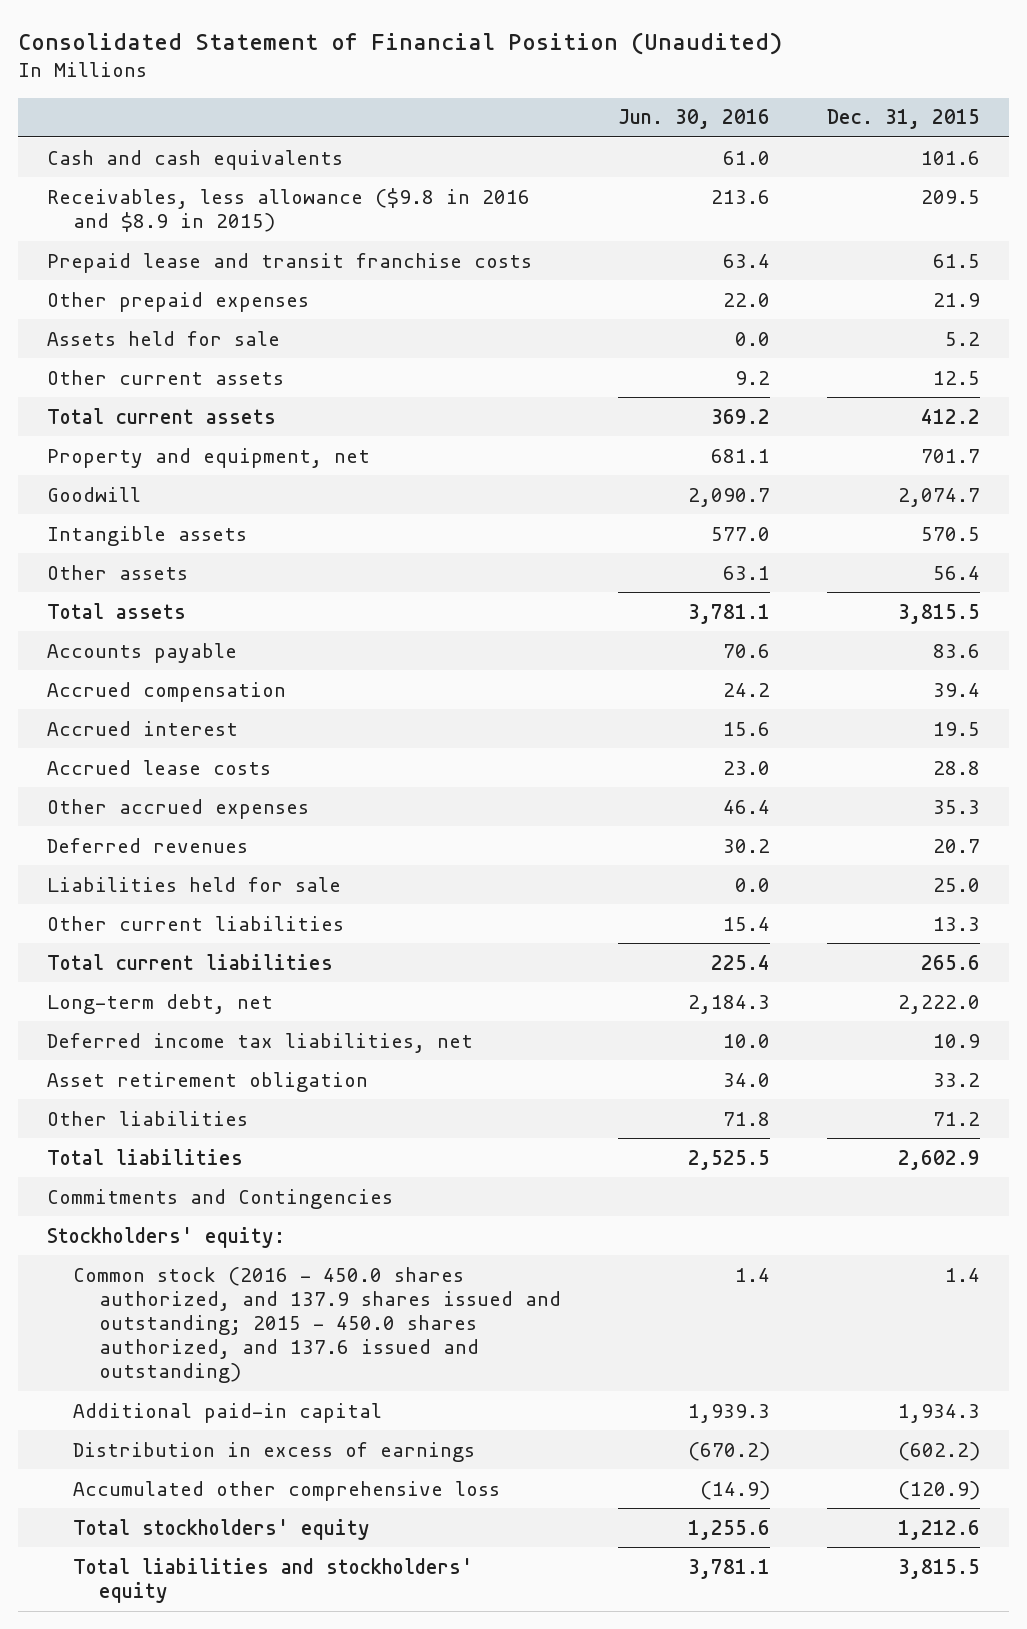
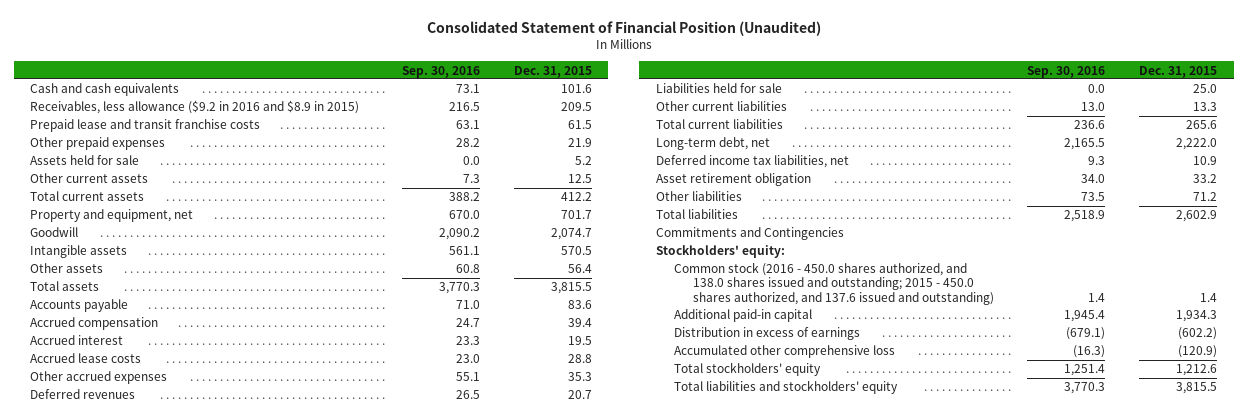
- | Jun. 30, 2016 | Dec. 31, 2015
+ | Sep. 30, 2016 | Dec. 31, 2015
- Receivables, less allowance ($9.8 in 2016 and $8.9 in 2015) | 213.6 | 209.5
+ Receivables, less allowance ($9.2 in 2016 and $8.9 in 2015) | 216.5 | 209.5
- Common stock (2016 - 450.0 shares authorized, and 137.9 shares issued and outstanding; 2015 - 450.0 shares authorized, and 137.6 issued and outstanding) | 1.4 | 1.4
+ Common stock (2016 - 450.0 shares authorized, and 138.0 shares issued and outstanding; 2015 - 450.0 shares authorized, and 137.6 issued and outstanding) | 1.4 | 1.4

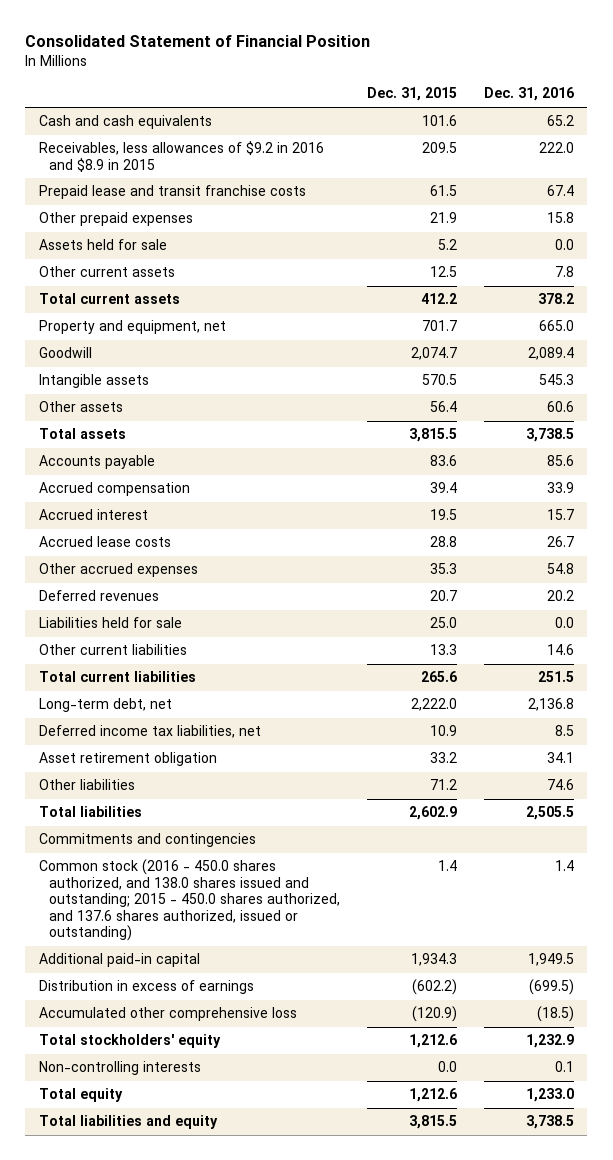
- Consolidated Statement of Financial Position (Unaudited)
+ Consolidated Statement of Financial Position
- | Sep. 30, 2016 | Dec. 31, 2015
+ | Dec. 31, 2015 | Dec. 31, 2016
- Receivables, less allowance ($9.2 in 2016 and $8.9 in 2015) | 216.5 | 209.5
+ Receivables, less allowances of $9.2 in 2016 and $8.9 in 2015 | 209.5 | 222.0
- Commitments and Contingencies
- Stockholders' equity:
- Common stock (2016 - 450.0 shares authorized, and 138.0 shares issued and outstanding; 2015 - 450.0 shares authorized, and 137.6 issued and outstanding) | 1.4 | 1.4
+ Commitments and contingencies
+ Common stock (2016 - 450.0 shares authorized, and 138.0 shares issued and outstanding; 2015 - 450.0 shares authorized, and 137.6 shares authorized, issued or outstanding) | 1.4 | 1.4
- Total liabilities and stockholders' equity | 3,770.3 | 3,815.5
+ Non-controlling interests | 0.0 | 0.1
+ Total equity | 1,212.6 | 1,233.0
+ Total liabilities and equity | 3,815.5 | 3,738.5

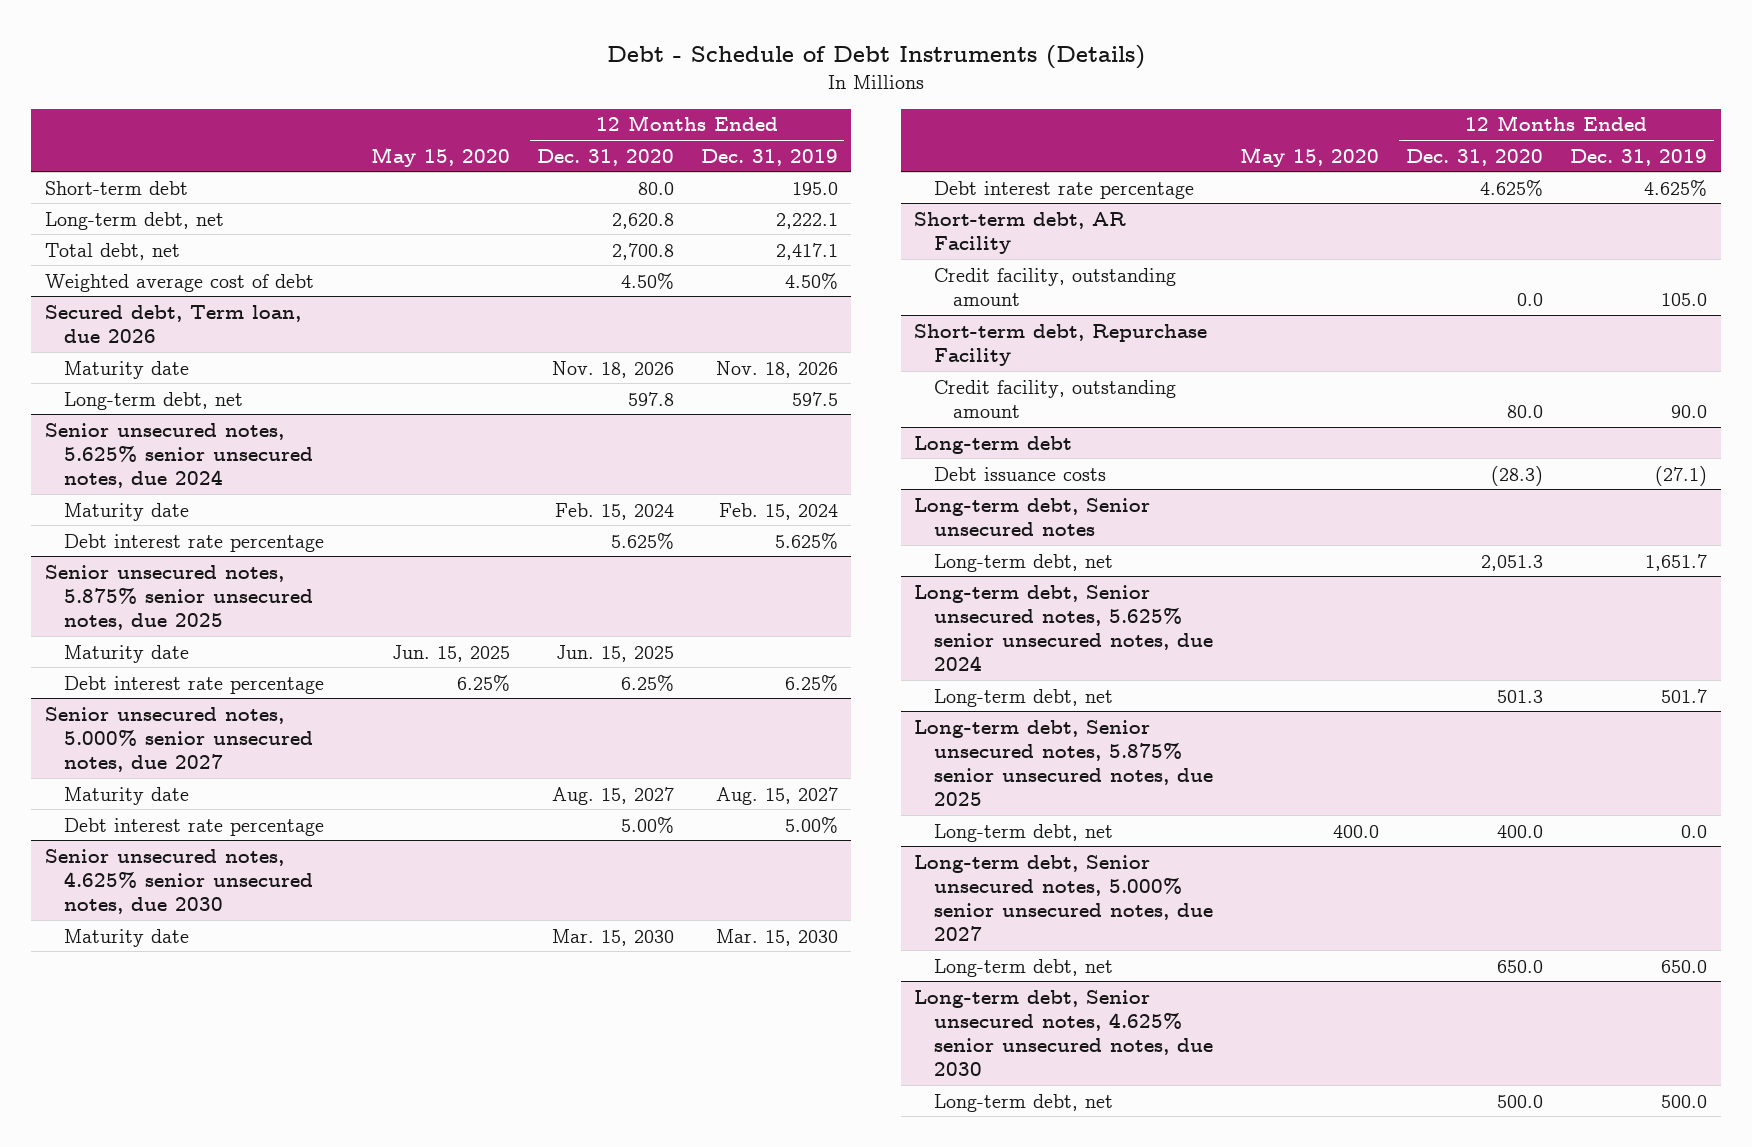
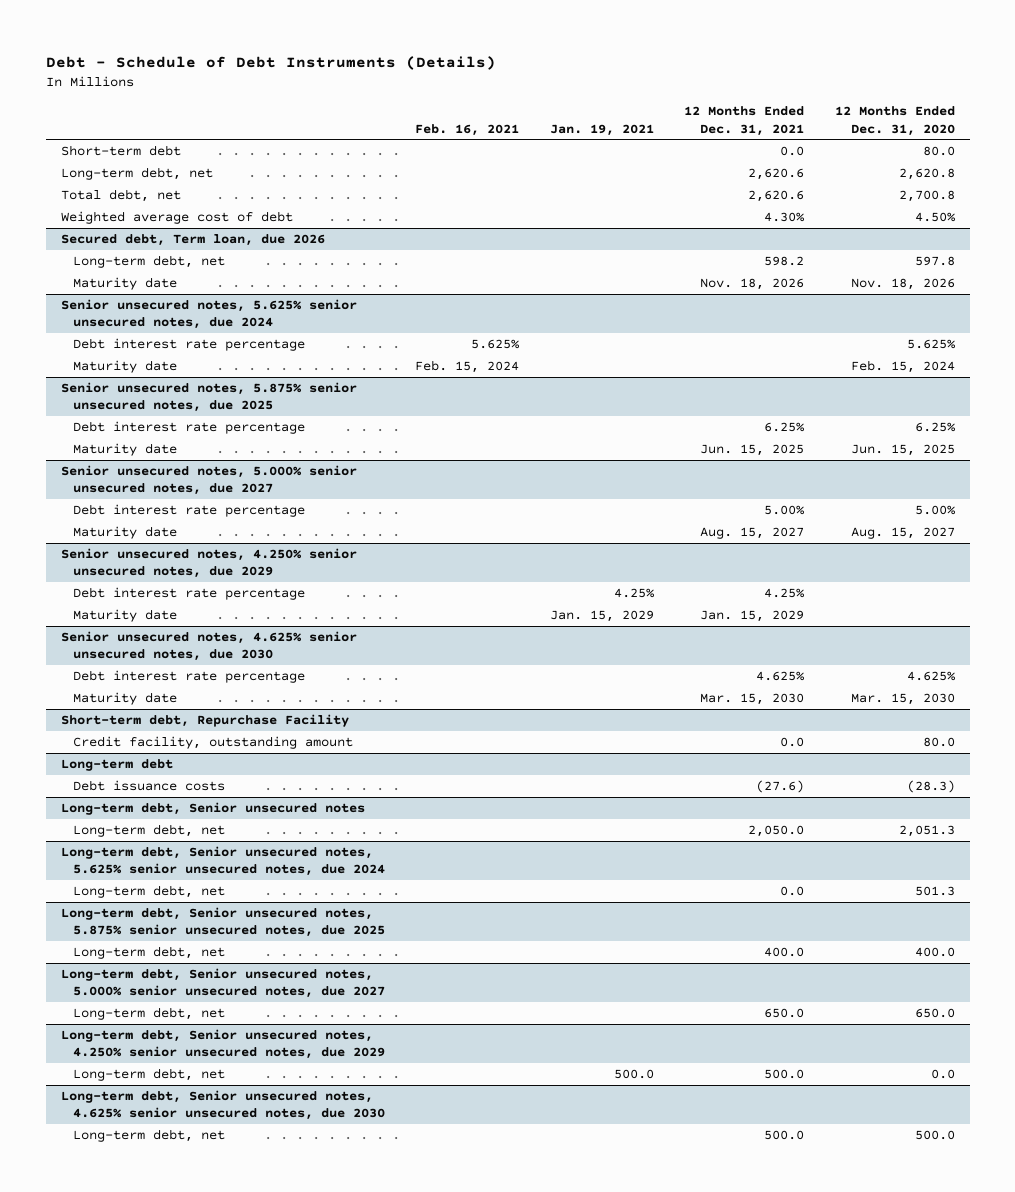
- | May 15, 2020 | 12 Months Ended Dec. 31, 2020 | 12 Months Ended Dec. 31, 2019
+ | Feb. 16, 2021 | Jan. 19, 2021 | 12 Months Ended Dec. 31, 2021 | 12 Months Ended Dec. 31, 2020
@ Secured debt, Term loan, due 2026
moved down: Maturity date | | | Nov. 18, 2026 | Nov. 18, 2026
@ Senior unsecured notes, 5.625% senior unsecured notes, due 2024
moved down: Maturity date | Feb. 15, 2024 | | | Feb. 15, 2024
@ Senior unsecured notes, 5.875% senior unsecured notes, due 2025
moved down: Maturity date | | | Jun. 15, 2025 | Jun. 15, 2025
@ Senior unsecured notes, 5.000% senior unsecured notes, due 2027
moved down: Maturity date | | | Aug. 15, 2027 | Aug. 15, 2027
+ Senior unsecured notes, 4.250% senior unsecured notes, due 2029
+ Debt interest rate percentage | | 4.25% | 4.25% |
+ Maturity date | | Jan. 15, 2029 | Jan. 15, 2029 |
- Short-term debt, AR Facility
- Credit facility, outstanding amount | | 0.0 | 105.0
@ Senior unsecured notes, 4.625% senior unsecured notes, due 2030
moved down: Maturity date | | | Mar. 15, 2030 | Mar. 15, 2030
+ Long-term debt, Senior unsecured notes, 4.250% senior unsecured notes, due 2029
+ Long-term debt, net | | 500.0 | 500.0 | 0.0

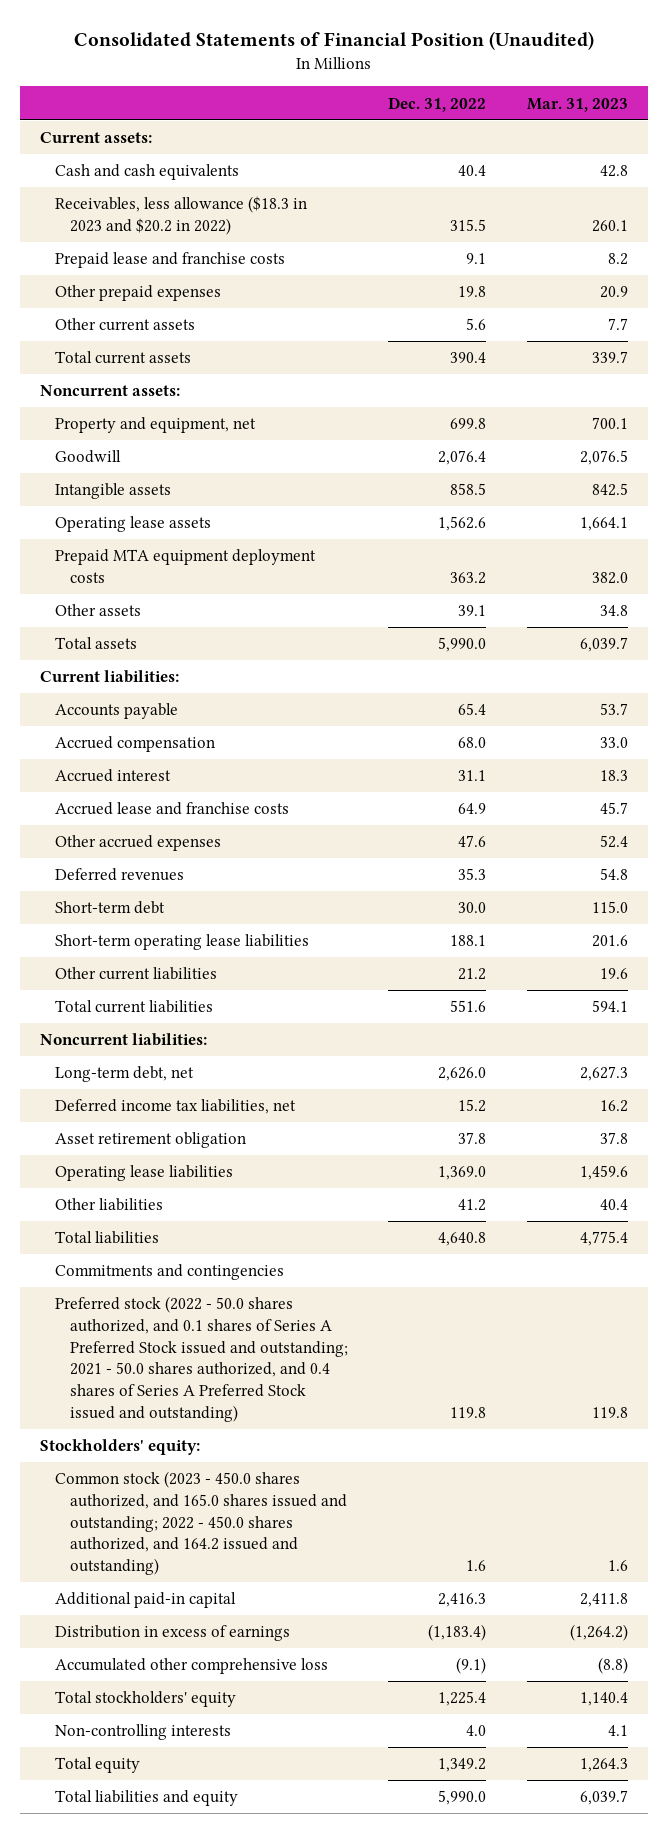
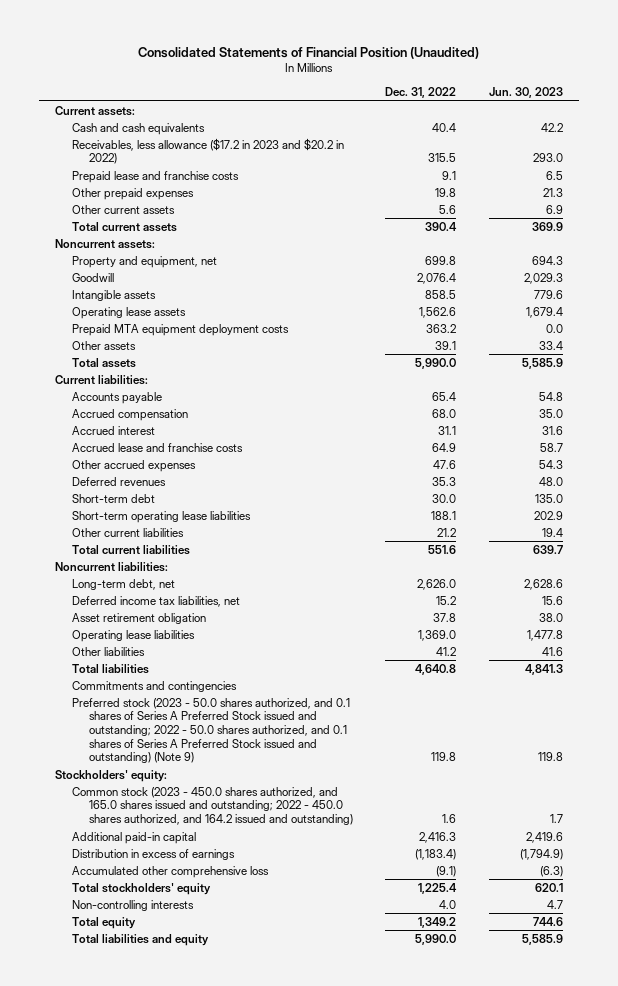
- | Dec. 31, 2022 | Mar. 31, 2023
+ | Dec. 31, 2022 | Jun. 30, 2023
- Receivables, less allowance ($18.3 in 2023 and $20.2 in 2022) | 315.5 | 260.1
+ Receivables, less allowance ($17.2 in 2023 and $20.2 in 2022) | 315.5 | 293.0
- Preferred stock (2022 - 50.0 shares authorized, and 0.1 shares of Series A Preferred Stock issued and outstanding; 2021 - 50.0 shares authorized, and 0.4 shares of Series A Preferred Stock issued and outstanding) | 119.8 | 119.8
+ Preferred stock (2023 - 50.0 shares authorized, and 0.1 shares of Series A Preferred Stock issued and outstanding; 2022 - 50.0 shares authorized, and 0.1 shares of Series A Preferred Stock issued and outstanding) (Note 9) | 119.8 | 119.8

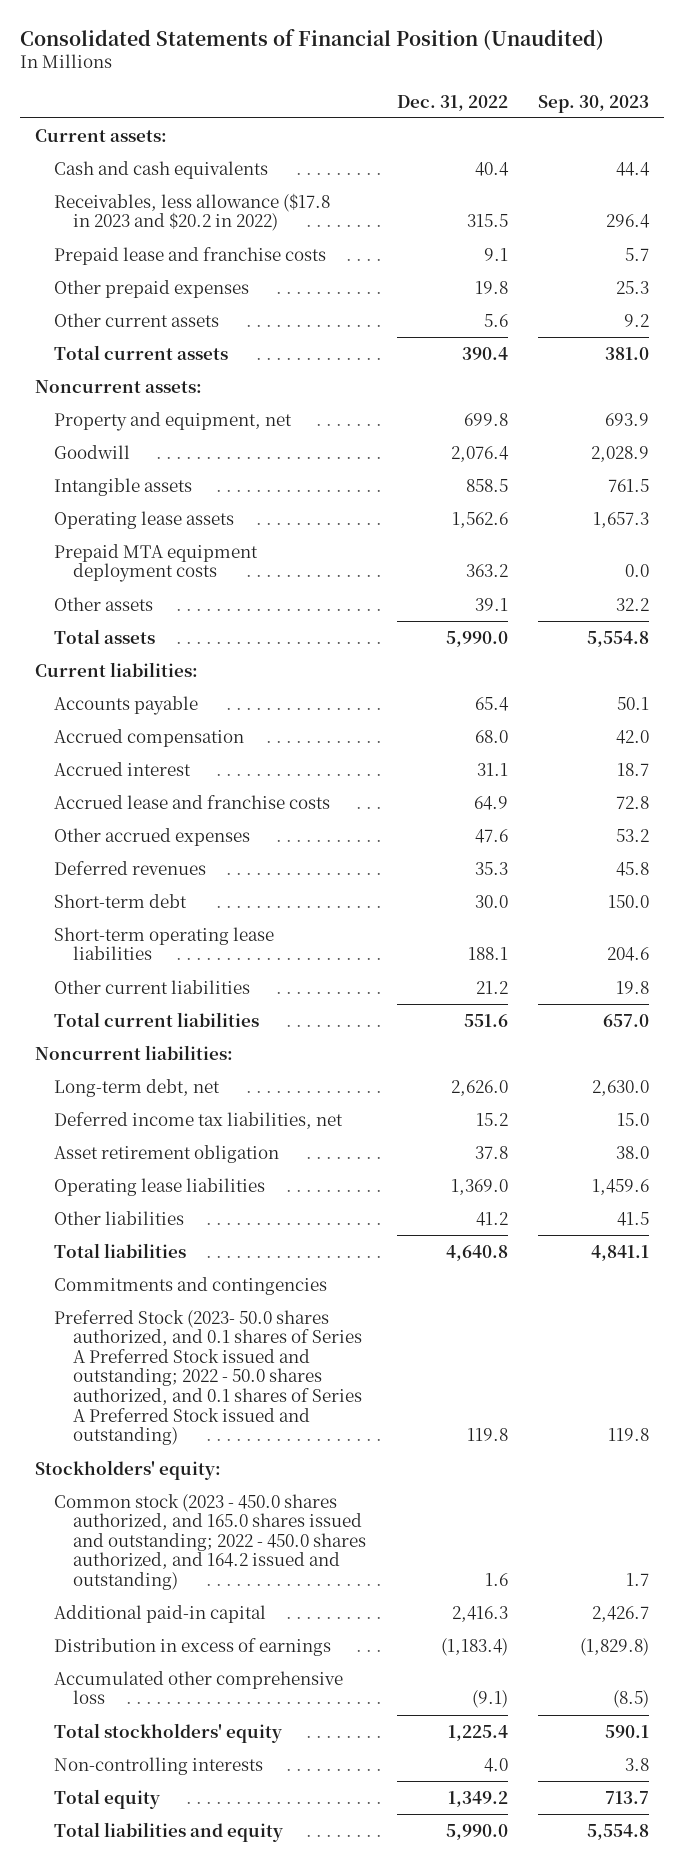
- | Dec. 31, 2022 | Jun. 30, 2023
+ | Dec. 31, 2022 | Sep. 30, 2023
- Receivables, less allowance ($17.2 in 2023 and $20.2 in 2022) | 315.5 | 293.0
+ Receivables, less allowance ($17.8 in 2023 and $20.2 in 2022) | 315.5 | 296.4
- Preferred stock (2023 - 50.0 shares authorized, and 0.1 shares of Series A Preferred Stock issued and outstanding; 2022 - 50.0 shares authorized, and 0.1 shares of Series A Preferred Stock issued and outstanding) (Note 9) | 119.8 | 119.8
+ Preferred Stock (2023- 50.0 shares authorized, and 0.1 shares of Series A Preferred Stock issued and outstanding; 2022 - 50.0 shares authorized, and 0.1 shares of Series A Preferred Stock issued and outstanding) | 119.8 | 119.8

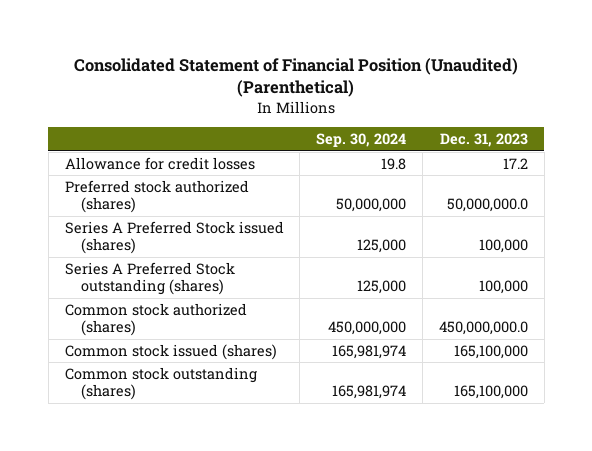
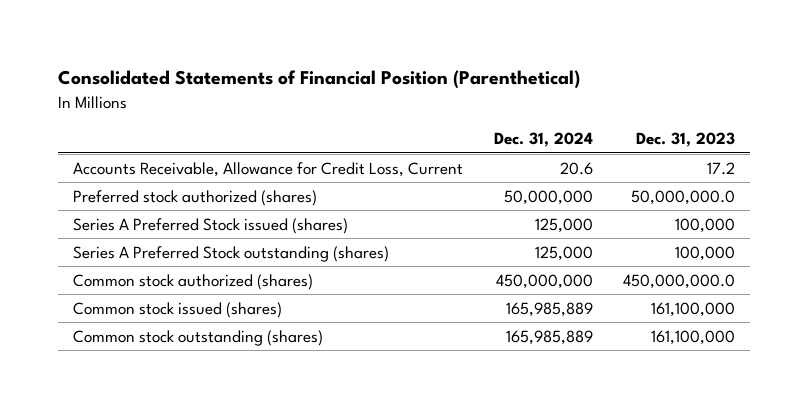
- Consolidated Statement of Financial Position (Unaudited) (Parenthetical)
+ Consolidated Statements of Financial Position (Parenthetical)
- | Sep. 30, 2024 | Dec. 31, 2023
+ | Dec. 31, 2024 | Dec. 31, 2023
- Allowance for credit losses | 19.8 | 17.2
+ Accounts Receivable, Allowance for Credit Loss, Current | 20.6 | 17.2
- Common stock issued (shares) | 165,981,974 | 165,100,000
- Common stock outstanding (shares) | 165,981,974 | 165,100,000
+ Common stock issued (shares) | 165,985,889 | 161,100,000
+ Common stock outstanding (shares) | 165,985,889 | 161,100,000

